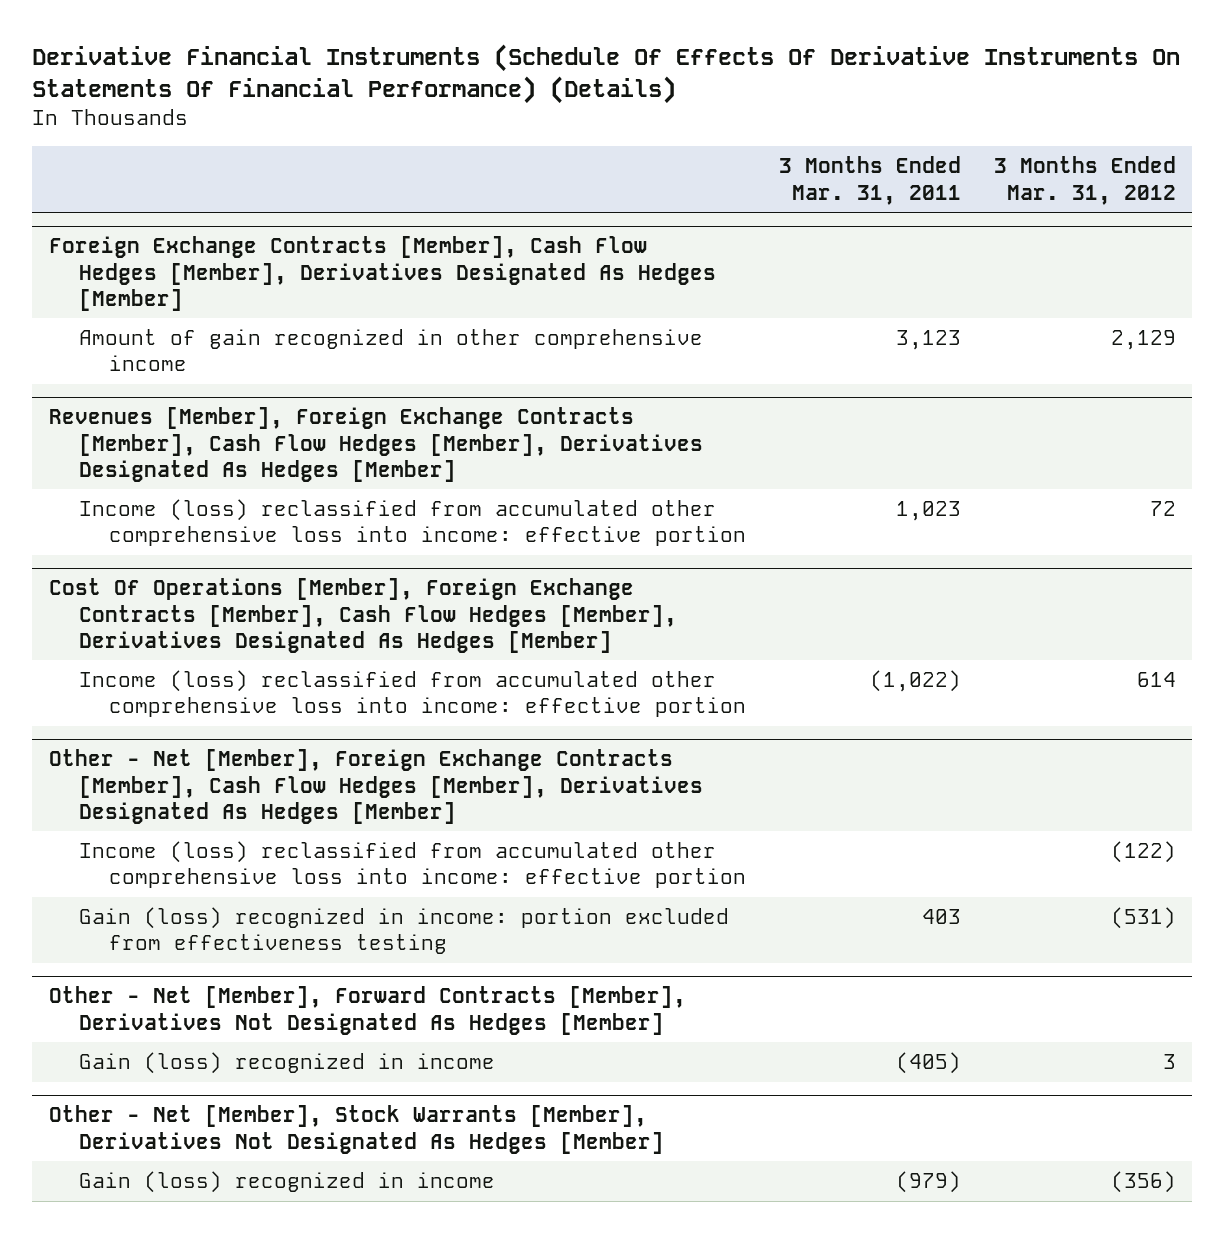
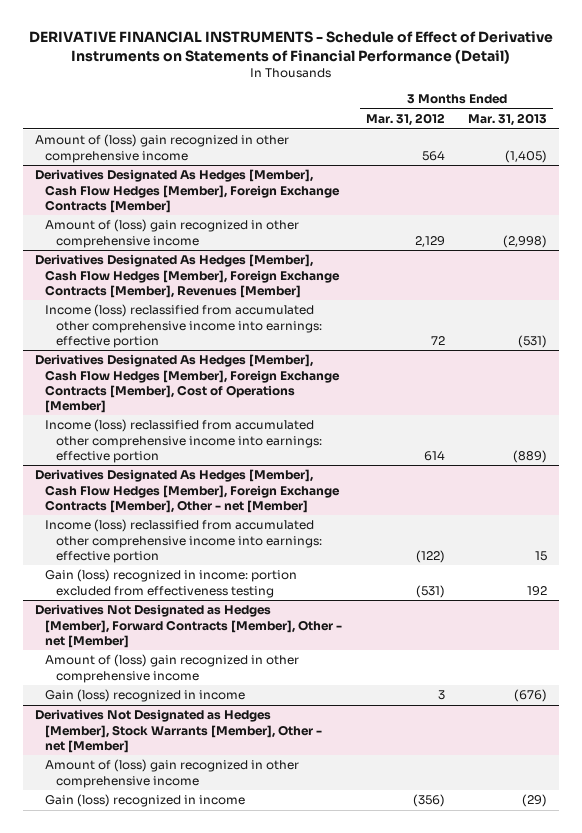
- Derivative Financial Instruments (Schedule Of Effects Of Derivative Instruments On Statements Of Financial Performance) (Details)
+ DERIVATIVE FINANCIAL INSTRUMENTS - Schedule of Effect of Derivative Instruments on Statements of Financial Performance (Detail)
- | 3 Months Ended Mar. 31, 2011 | 3 Months Ended Mar. 31, 2012
+ | 3 Months Ended Mar. 31, 2012 | 3 Months Ended Mar. 31, 2013
- Foreign Exchange Contracts [Member], Cash Flow Hedges [Member], Derivatives Designated As Hedges [Member]
- Amount of gain recognized in other comprehensive income | 3,123 | 2,129
- Revenues [Member], Foreign Exchange Contracts [Member], Cash Flow Hedges [Member], Derivatives Designated As Hedges [Member]
- Income (loss) reclassified from accumulated other comprehensive loss into income: effective portion | 1,023 | 72
- Cost Of Operations [Member], Foreign Exchange Contracts [Member], Cash Flow Hedges [Member], Derivatives Designated As Hedges [Member]
- Income (loss) reclassified from accumulated other comprehensive loss into income: effective portion | (1,022) | 614
- Other - Net [Member], Foreign Exchange Contracts [Member], Cash Flow Hedges [Member], Derivatives Designated As Hedges [Member]
- Income (loss) reclassified from accumulated other comprehensive loss into income: effective portion | | (122)
+ Amount of (loss) gain recognized in other comprehensive income | 564 | (1,405)
+ Derivatives Designated As Hedges [Member], Cash Flow Hedges [Member], Foreign Exchange Contracts [Member]
+ Amount of (loss) gain recognized in other comprehensive income | 2,129 | (2,998)
+ Derivatives Designated As Hedges [Member], Cash Flow Hedges [Member], Foreign Exchange Contracts [Member], Revenues [Member]
+ Income (loss) reclassified from accumulated other comprehensive income into earnings: effective portion | 72 | (531)
+ Derivatives Designated As Hedges [Member], Cash Flow Hedges [Member], Foreign Exchange Contracts [Member], Cost of Operations [Member]
+ Income (loss) reclassified from accumulated other comprehensive income into earnings: effective portion | 614 | (889)
+ Derivatives Designated As Hedges [Member], Cash Flow Hedges [Member], Foreign Exchange Contracts [Member], Other - net [Member]
+ Income (loss) reclassified from accumulated other comprehensive income into earnings: effective portion | (122) | 15
- Other - Net [Member], Forward Contracts [Member], Derivatives Not Designated As Hedges [Member]
+ Derivatives Not Designated as Hedges [Member], Forward Contracts [Member], Other - net [Member]
+ Amount of (loss) gain recognized in other comprehensive income
- Other - Net [Member], Stock Warrants [Member], Derivatives Not Designated As Hedges [Member]
+ Derivatives Not Designated as Hedges [Member], Stock Warrants [Member], Other - net [Member]
+ Amount of (loss) gain recognized in other comprehensive income

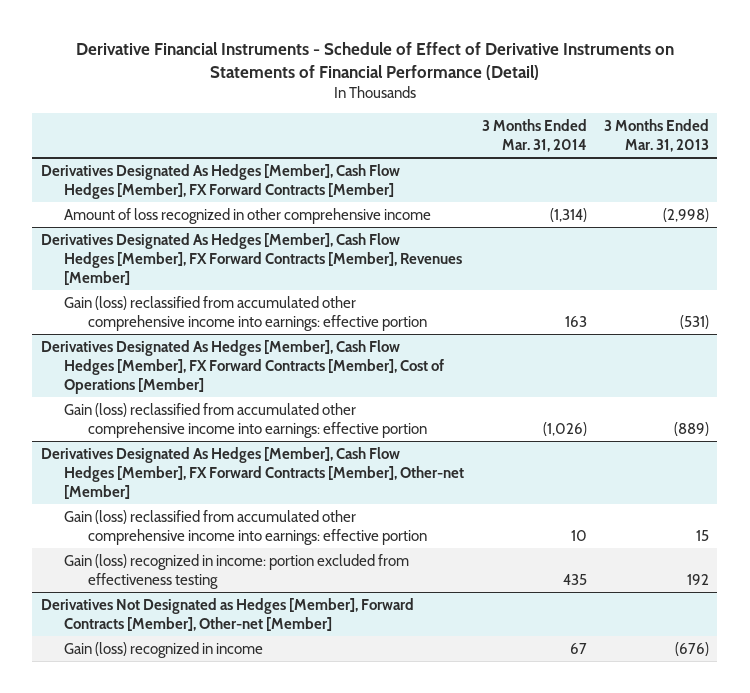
- DERIVATIVE FINANCIAL INSTRUMENTS - Schedule of Effect of Derivative Instruments on Statements of Financial Performance (Detail)
+ Derivative Financial Instruments - Schedule of Effect of Derivative Instruments on Statements of Financial Performance (Detail)
- | 3 Months Ended Mar. 31, 2012 | 3 Months Ended Mar. 31, 2013
+ | 3 Months Ended Mar. 31, 2014 | 3 Months Ended Mar. 31, 2013
- Amount of (loss) gain recognized in other comprehensive income | 564 | (1,405)
- Derivatives Designated As Hedges [Member], Cash Flow Hedges [Member], Foreign Exchange Contracts [Member]
- Amount of (loss) gain recognized in other comprehensive income | 2,129 | (2,998)
- Derivatives Designated As Hedges [Member], Cash Flow Hedges [Member], Foreign Exchange Contracts [Member], Revenues [Member]
- Income (loss) reclassified from accumulated other comprehensive income into earnings: effective portion | 72 | (531)
- Derivatives Designated As Hedges [Member], Cash Flow Hedges [Member], Foreign Exchange Contracts [Member], Cost of Operations [Member]
- Income (loss) reclassified from accumulated other comprehensive income into earnings: effective portion | 614 | (889)
- Derivatives Designated As Hedges [Member], Cash Flow Hedges [Member], Foreign Exchange Contracts [Member], Other - net [Member]
- Income (loss) reclassified from accumulated other comprehensive income into earnings: effective portion | (122) | 15
+ Derivatives Designated As Hedges [Member], Cash Flow Hedges [Member], FX Forward Contracts [Member]
+ Amount of loss recognized in other comprehensive income | (1,314) | (2,998)
+ Derivatives Designated As Hedges [Member], Cash Flow Hedges [Member], FX Forward Contracts [Member], Revenues [Member]
+ Gain (loss) reclassified from accumulated other comprehensive income into earnings: effective portion | 163 | (531)
+ Derivatives Designated As Hedges [Member], Cash Flow Hedges [Member], FX Forward Contracts [Member], Cost of Operations [Member]
+ Gain (loss) reclassified from accumulated other comprehensive income into earnings: effective portion | (1,026) | (889)
+ Derivatives Designated As Hedges [Member], Cash Flow Hedges [Member], FX Forward Contracts [Member], Other-net [Member]
+ Gain (loss) reclassified from accumulated other comprehensive income into earnings: effective portion | 10 | 15
- Derivatives Not Designated as Hedges [Member], Forward Contracts [Member], Other - net [Member]
- Amount of (loss) gain recognized in other comprehensive income
+ Derivatives Not Designated as Hedges [Member], Forward Contracts [Member], Other-net [Member]
- Derivatives Not Designated as Hedges [Member], Stock Warrants [Member], Other - net [Member]
- Amount of (loss) gain recognized in other comprehensive income
- Gain (loss) recognized in income | (356) | (29)

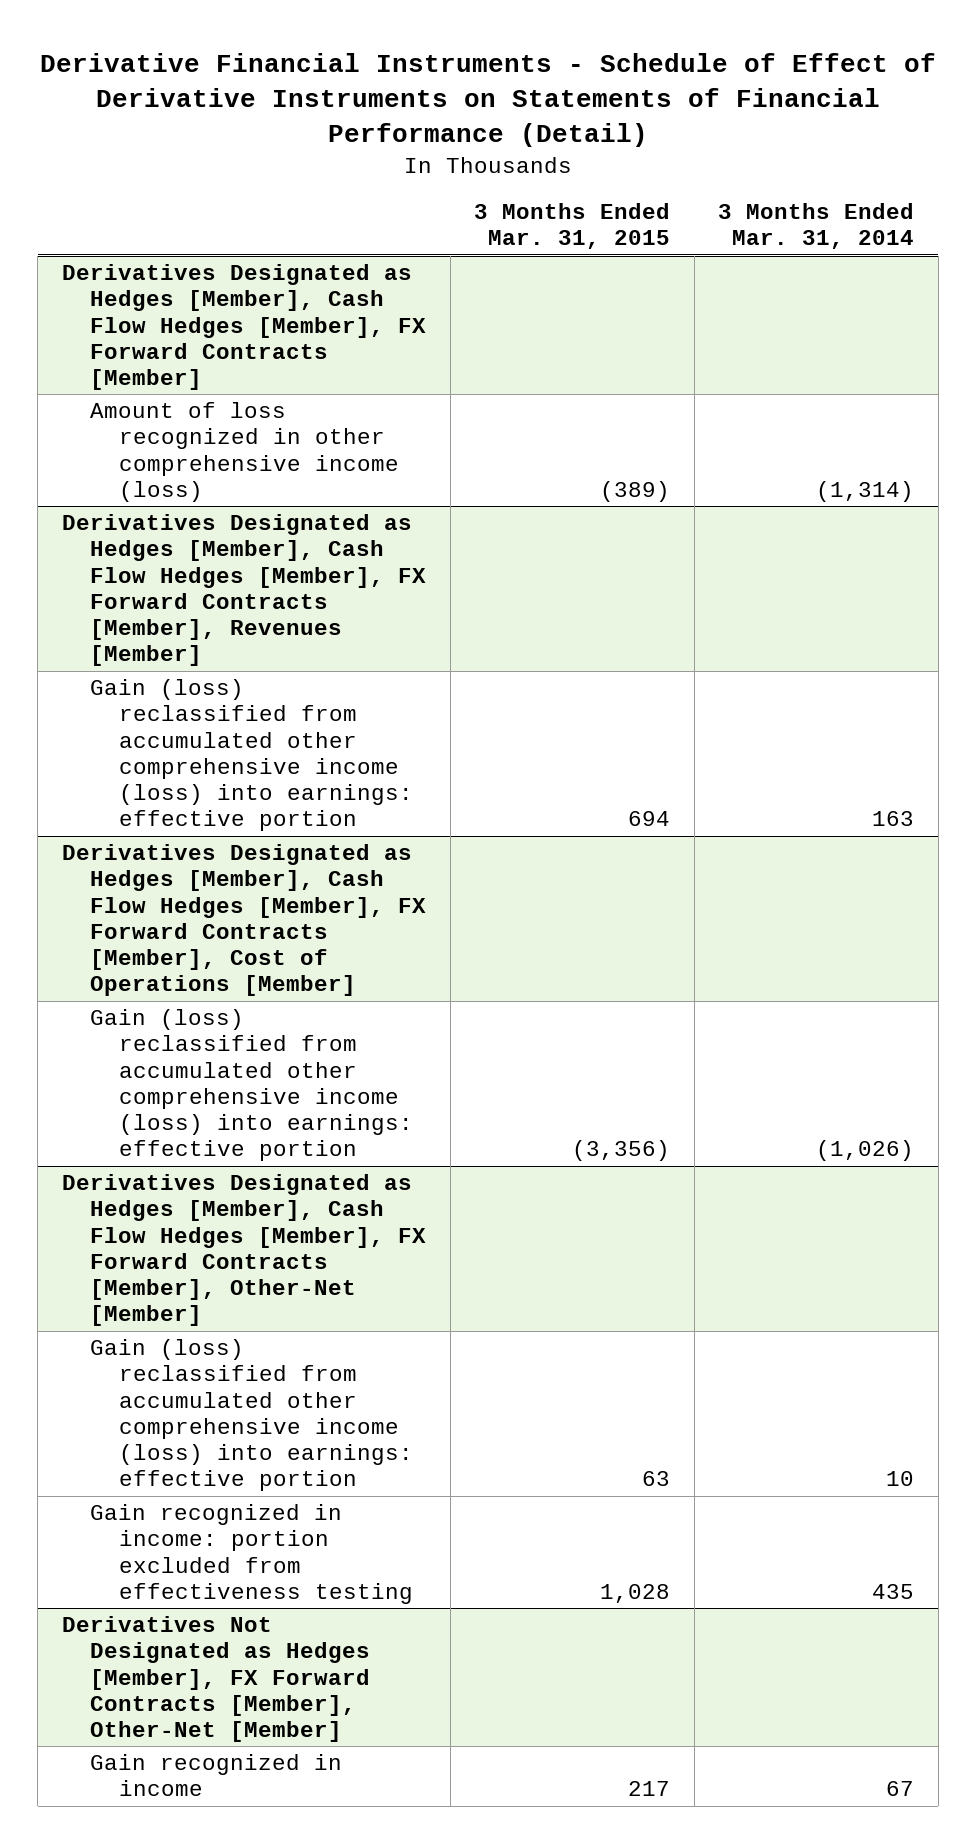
- | 3 Months Ended Mar. 31, 2014 | 3 Months Ended Mar. 31, 2013
+ | 3 Months Ended Mar. 31, 2015 | 3 Months Ended Mar. 31, 2014
- Derivatives Designated As Hedges [Member], Cash Flow Hedges [Member], FX Forward Contracts [Member]
- Amount of loss recognized in other comprehensive income | (1,314) | (2,998)
- Derivatives Designated As Hedges [Member], Cash Flow Hedges [Member], FX Forward Contracts [Member], Revenues [Member]
- Gain (loss) reclassified from accumulated other comprehensive income into earnings: effective portion | 163 | (531)
- Derivatives Designated As Hedges [Member], Cash Flow Hedges [Member], FX Forward Contracts [Member], Cost of Operations [Member]
- Gain (loss) reclassified from accumulated other comprehensive income into earnings: effective portion | (1,026) | (889)
- Derivatives Designated As Hedges [Member], Cash Flow Hedges [Member], FX Forward Contracts [Member], Other-net [Member]
- Gain (loss) reclassified from accumulated other comprehensive income into earnings: effective portion | 10 | 15
- Gain (loss) recognized in income: portion excluded from effectiveness testing | 435 | 192
- Derivatives Not Designated as Hedges [Member], Forward Contracts [Member], Other-net [Member]
- Gain (loss) recognized in income | 67 | (676)
+ Derivatives Designated as Hedges [Member], Cash Flow Hedges [Member], FX Forward Contracts [Member]
+ Amount of loss recognized in other comprehensive income (loss) | (389) | (1,314)
+ Derivatives Designated as Hedges [Member], Cash Flow Hedges [Member], FX Forward Contracts [Member], Revenues [Member]
+ Gain (loss) reclassified from accumulated other comprehensive income (loss) into earnings: effective portion | 694 | 163
+ Derivatives Designated as Hedges [Member], Cash Flow Hedges [Member], FX Forward Contracts [Member], Cost of Operations [Member]
+ Gain (loss) reclassified from accumulated other comprehensive income (loss) into earnings: effective portion | (3,356) | (1,026)
+ Derivatives Designated as Hedges [Member], Cash Flow Hedges [Member], FX Forward Contracts [Member], Other-Net [Member]
+ Gain (loss) reclassified from accumulated other comprehensive income (loss) into earnings: effective portion | 63 | 10
+ Gain recognized in income: portion excluded from effectiveness testing | 1,028 | 435
+ Derivatives Not Designated as Hedges [Member], FX Forward Contracts [Member], Other-Net [Member]
+ Gain recognized in income | 217 | 67

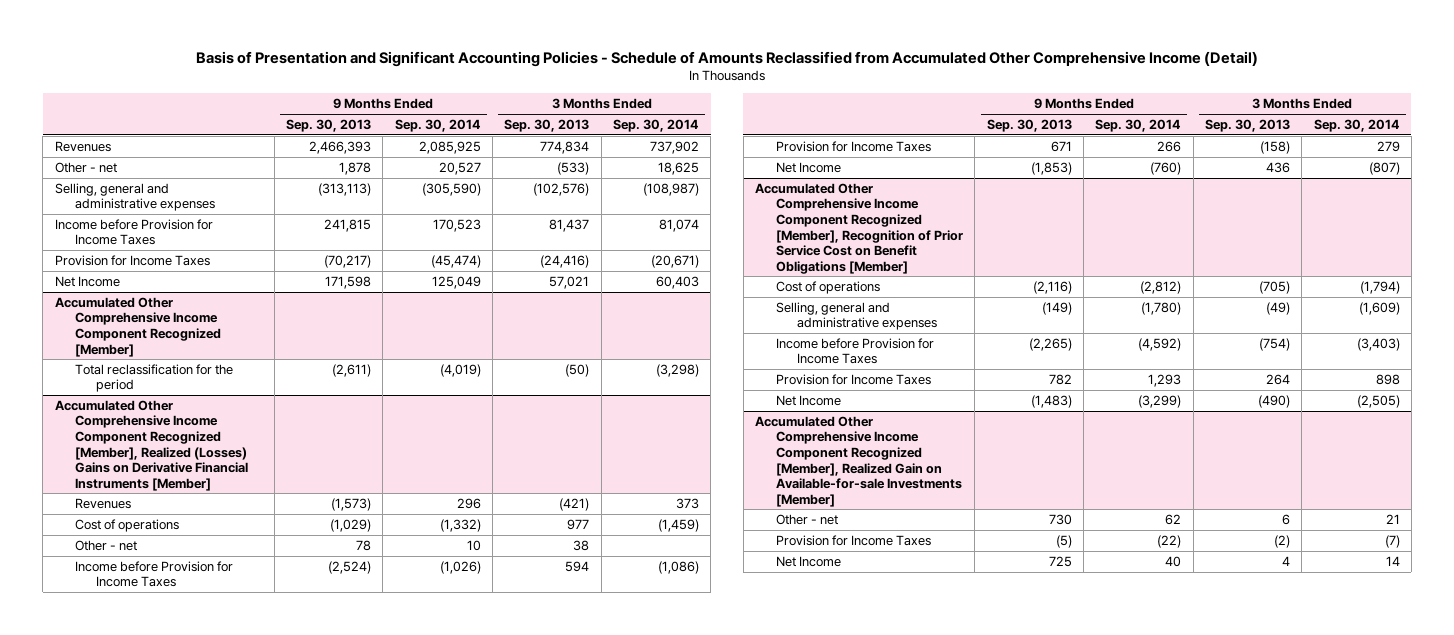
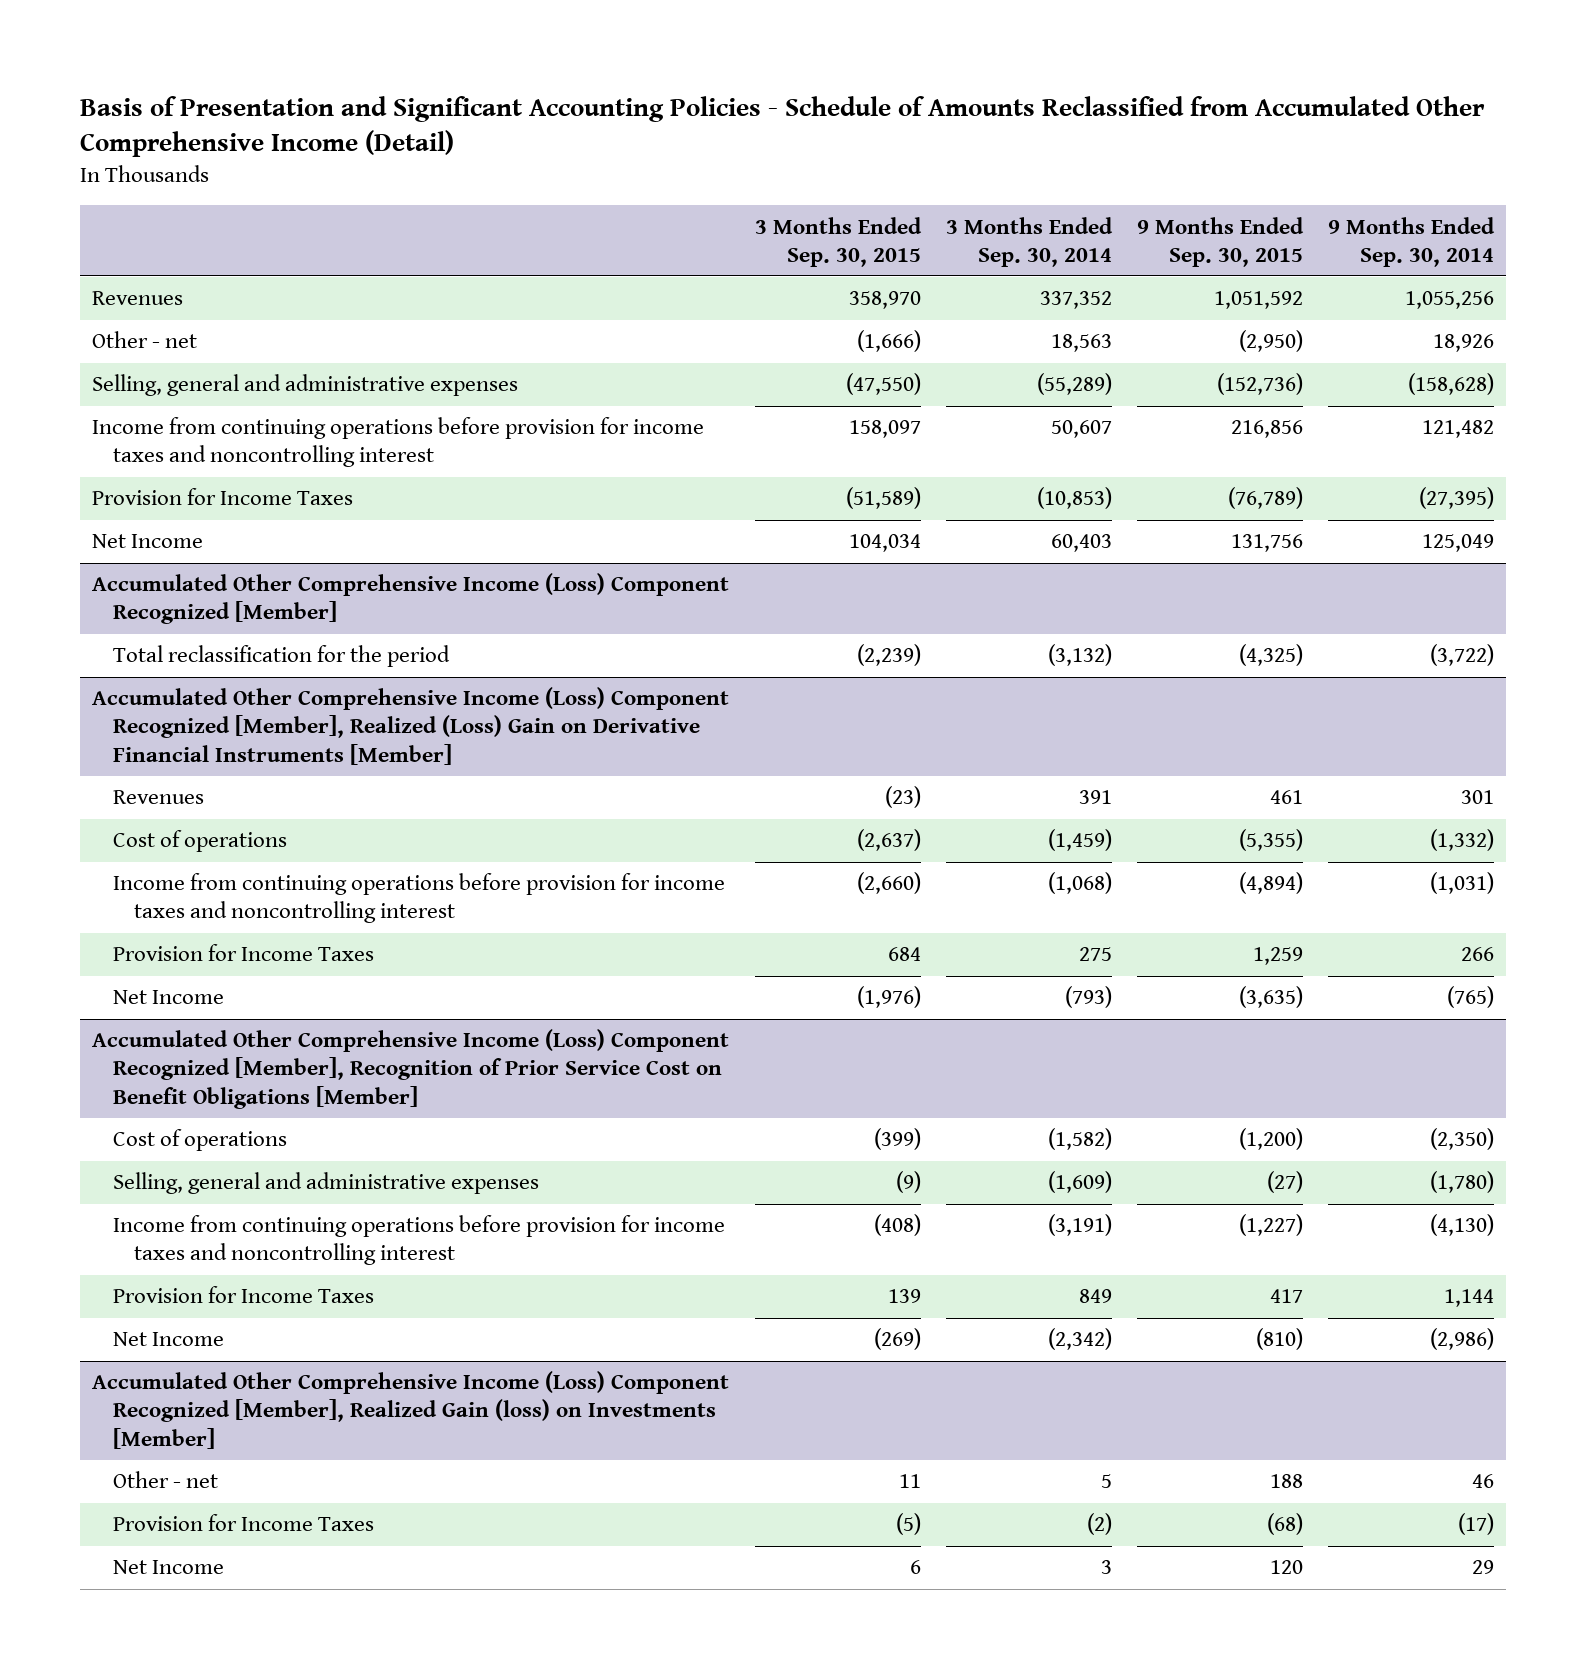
- | 9 Months Ended Sep. 30, 2013 | 9 Months Ended Sep. 30, 2014 | 3 Months Ended Sep. 30, 2013 | 3 Months Ended Sep. 30, 2014
+ | 3 Months Ended Sep. 30, 2015 | 3 Months Ended Sep. 30, 2014 | 9 Months Ended Sep. 30, 2015 | 9 Months Ended Sep. 30, 2014
- Revenues | 2,466,393 | 2,085,925 | 774,834 | 737,902
- Other - net | 1,878 | 20,527 | (533) | 18,625
- Selling, general and administrative expenses | (313,113) | (305,590) | (102,576) | (108,987)
- Income before Provision for Income Taxes | 241,815 | 170,523 | 81,437 | 81,074
- Provision for Income Taxes | (70,217) | (45,474) | (24,416) | (20,671)
+ Revenues | 358,970 | 337,352 | 1,051,592 | 1,055,256
+ Other - net | (1,666) | 18,563 | (2,950) | 18,926
+ Selling, general and administrative expenses | (47,550) | (55,289) | (152,736) | (158,628)
+ Income from continuing operations before provision for income taxes and noncontrolling interest | 158,097 | 50,607 | 216,856 | 121,482
+ Provision for Income Taxes | (51,589) | (10,853) | (76,789) | (27,395)
- Accumulated Other Comprehensive Income Component Recognized [Member]
- Total reclassification for the period | (2,611) | (4,019) | (50) | (3,298)
- Accumulated Other Comprehensive Income Component Recognized [Member], Realized (Losses) Gains on Derivative Financial Instruments [Member]
- Revenues | (1,573) | 296 | (421) | 373
+ Accumulated Other Comprehensive Income (Loss) Component Recognized [Member]
+ Total reclassification for the period | (2,239) | (3,132) | (4,325) | (3,722)
+ Accumulated Other Comprehensive Income (Loss) Component Recognized [Member], Realized (Loss) Gain on Derivative Financial Instruments [Member]
+ Revenues | (23) | 391 | 461 | 301
- Other - net | 78 | 10 | 38 |
- Income before Provision for Income Taxes | (2,524) | (1,026) | 594 | (1,086)
- Provision for Income Taxes | 671 | 266 | (158) | 279
- Net Income | (1,853) | (760) | 436 | (807)
- Accumulated Other Comprehensive Income Component Recognized [Member], Recognition of Prior Service Cost on Benefit Obligations [Member]
- Cost of operations | (2,116) | (2,812) | (705) | (1,794)
+ Income from continuing operations before provision for income taxes and noncontrolling interest | (2,660) | (1,068) | (4,894) | (1,031)
+ Provision for Income Taxes | 684 | 275 | 1,259 | 266
+ Net Income | (1,976) | (793) | (3,635) | (765)
+ Accumulated Other Comprehensive Income (Loss) Component Recognized [Member], Recognition of Prior Service Cost on Benefit Obligations [Member]
+ Cost of operations | (399) | (1,582) | (1,200) | (2,350)
- Income before Provision for Income Taxes | (2,265) | (4,592) | (754) | (3,403)
- Provision for Income Taxes | 782 | 1,293 | 264 | 898
- Net Income | (1,483) | (3,299) | (490) | (2,505)
- Accumulated Other Comprehensive Income Component Recognized [Member], Realized Gain on Available-for-sale Investments [Member]
- Other - net | 730 | 62 | 6 | 21
- Provision for Income Taxes | (5) | (22) | (2) | (7)
- Net Income | 725 | 40 | 4 | 14
+ Income from continuing operations before provision for income taxes and noncontrolling interest | (408) | (3,191) | (1,227) | (4,130)
+ Provision for Income Taxes | 139 | 849 | 417 | 1,144
+ Net Income | (269) | (2,342) | (810) | (2,986)
+ Accumulated Other Comprehensive Income (Loss) Component Recognized [Member], Realized Gain (loss) on Investments [Member]
+ Other - net | 11 | 5 | 188 | 46
+ Provision for Income Taxes | (5) | (2) | (68) | (17)
+ Net Income | 6 | 3 | 120 | 29

